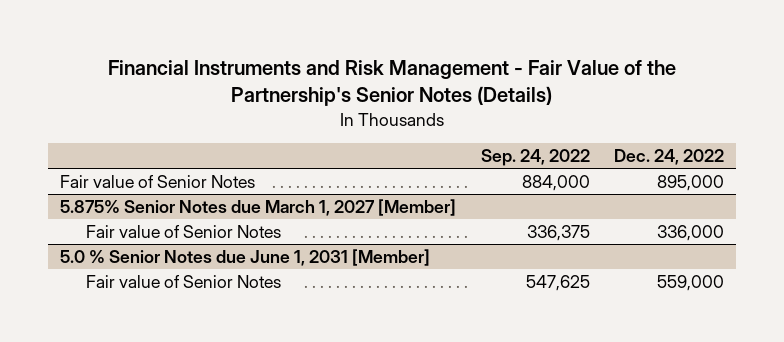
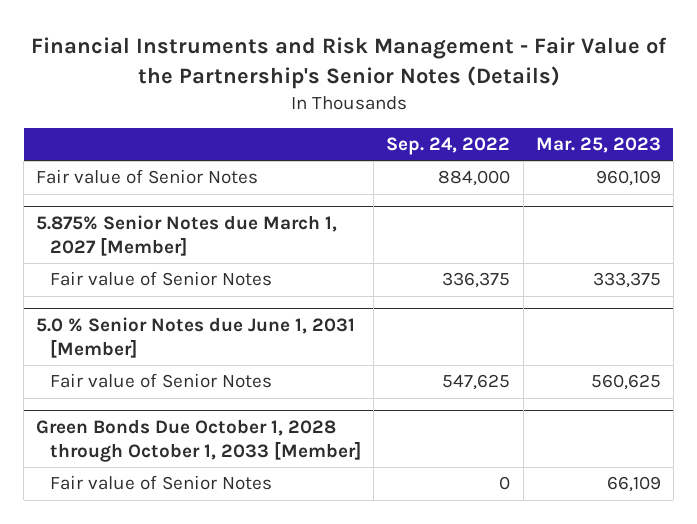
- | Sep. 24, 2022 | Dec. 24, 2022
+ | Sep. 24, 2022 | Mar. 25, 2023
+ Green Bonds Due October 1, 2028 through October 1, 2033 [Member]
+ Fair value of Senior Notes | 0 | 66,109

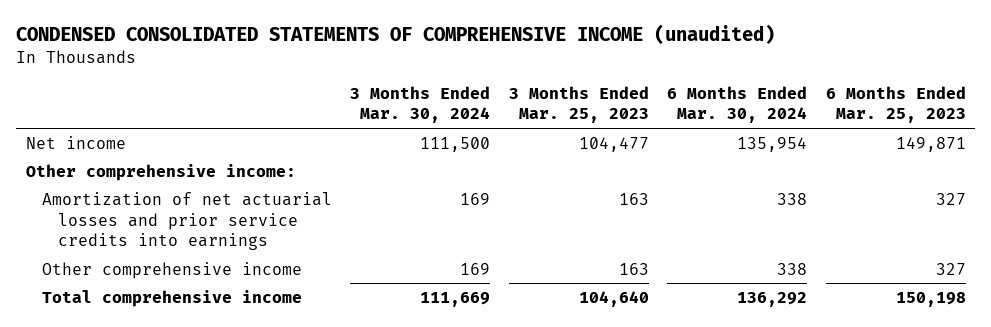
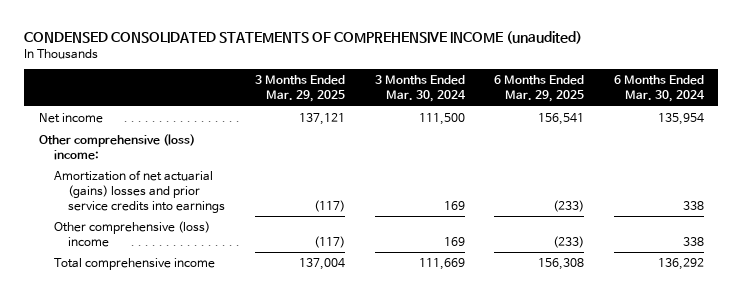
- | 3 Months Ended Mar. 30, 2024 | 3 Months Ended Mar. 25, 2023 | 6 Months Ended Mar. 30, 2024 | 6 Months Ended Mar. 25, 2023
+ | 3 Months Ended Mar. 29, 2025 | 3 Months Ended Mar. 30, 2024 | 6 Months Ended Mar. 29, 2025 | 6 Months Ended Mar. 30, 2024
- Other comprehensive income:
- Amortization of net actuarial losses and prior service credits into earnings | 169 | 163 | 338 | 327
- Other comprehensive income | 169 | 163 | 338 | 327
+ Other comprehensive (loss) income:
+ Amortization of net actuarial (gains) losses and prior service credits into earnings | (117) | 169 | (233) | 338
+ Other comprehensive (loss) income | (117) | 169 | (233) | 338

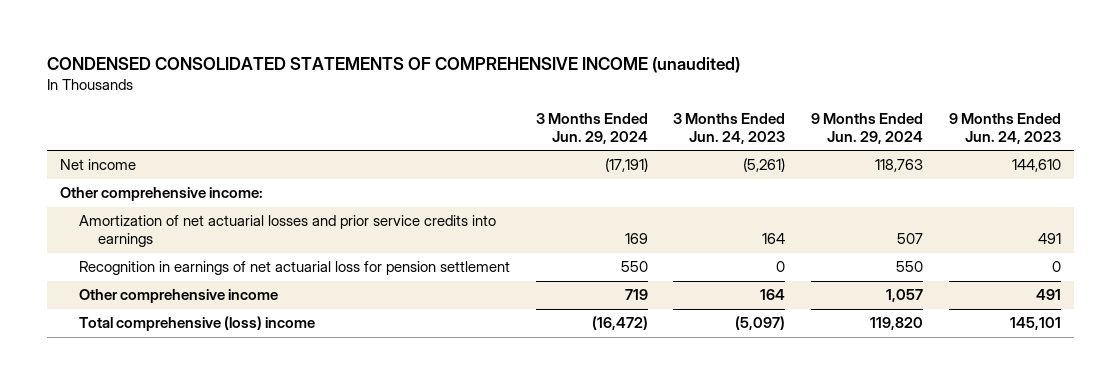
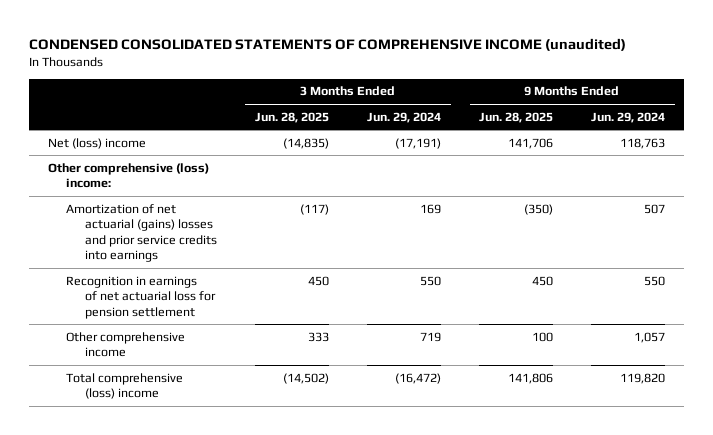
- | 3 Months Ended Jun. 29, 2024 | 3 Months Ended Jun. 24, 2023 | 9 Months Ended Jun. 29, 2024 | 9 Months Ended Jun. 24, 2023
+ | 3 Months Ended Jun. 28, 2025 | 3 Months Ended Jun. 29, 2024 | 9 Months Ended Jun. 28, 2025 | 9 Months Ended Jun. 29, 2024
- Net income | (17,191) | (5,261) | 118,763 | 144,610
- Other comprehensive income:
- Amortization of net actuarial losses and prior service credits into earnings | 169 | 164 | 507 | 491
+ Net (loss) income | (14,835) | (17,191) | 141,706 | 118,763
+ Other comprehensive (loss) income:
+ Amortization of net actuarial (gains) losses and prior service credits into earnings | (117) | 169 | (350) | 507

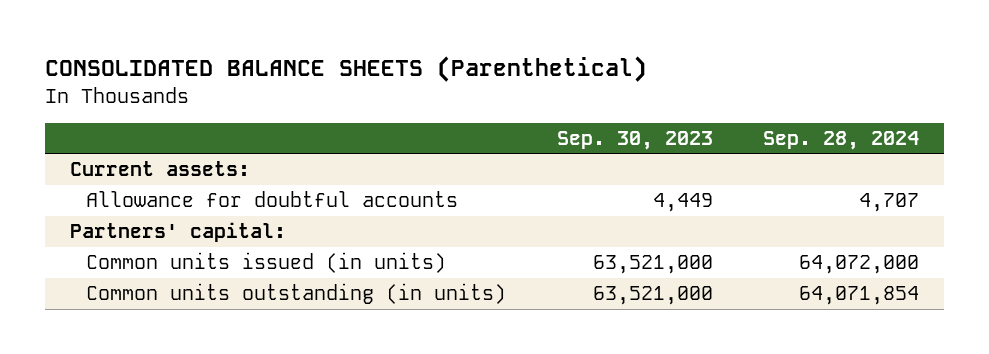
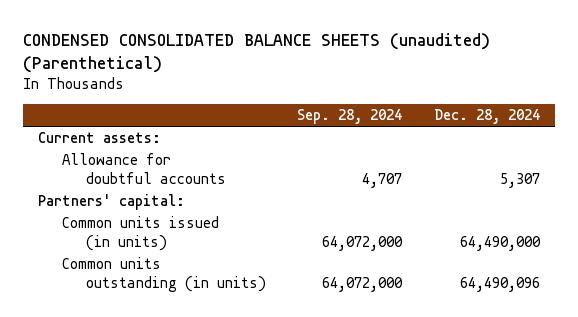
- CONSOLIDATED BALANCE SHEETS (Parenthetical)
+ CONDENSED CONSOLIDATED BALANCE SHEETS (unaudited) (Parenthetical)
- | Sep. 30, 2023 | Sep. 28, 2024
+ | Sep. 28, 2024 | Dec. 28, 2024
- Common units outstanding (in units) | 63,521,000 | 64,071,854
+ Common units outstanding (in units) | 64,072,000 | 64,490,096

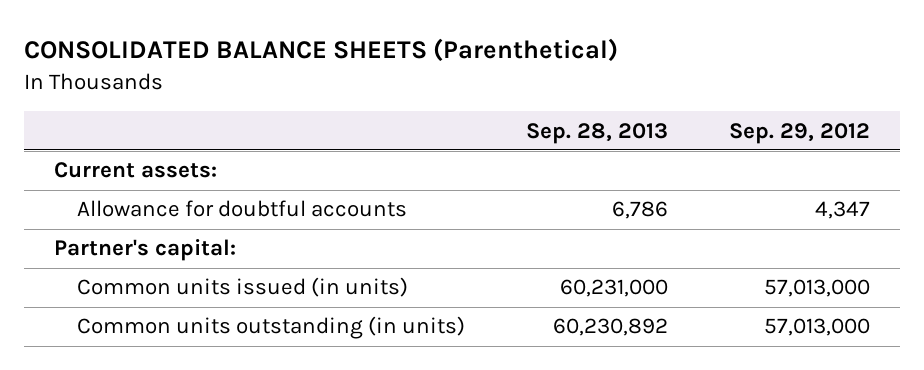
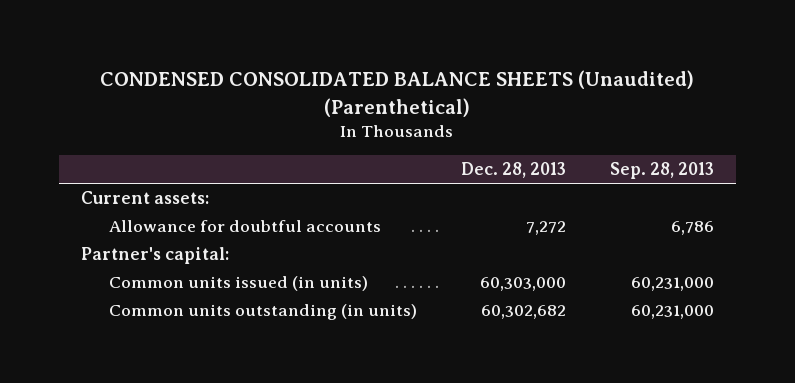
- CONSOLIDATED BALANCE SHEETS (Parenthetical)
+ CONDENSED CONSOLIDATED BALANCE SHEETS (Unaudited) (Parenthetical)
- | Sep. 28, 2013 | Sep. 29, 2012
+ | Dec. 28, 2013 | Sep. 28, 2013
- Common units outstanding (in units) | 60,230,892 | 57,013,000
+ Common units outstanding (in units) | 60,302,682 | 60,231,000

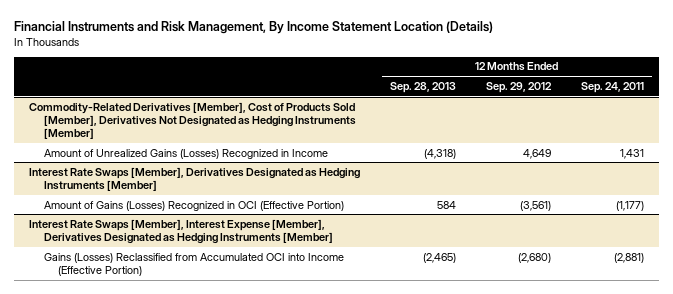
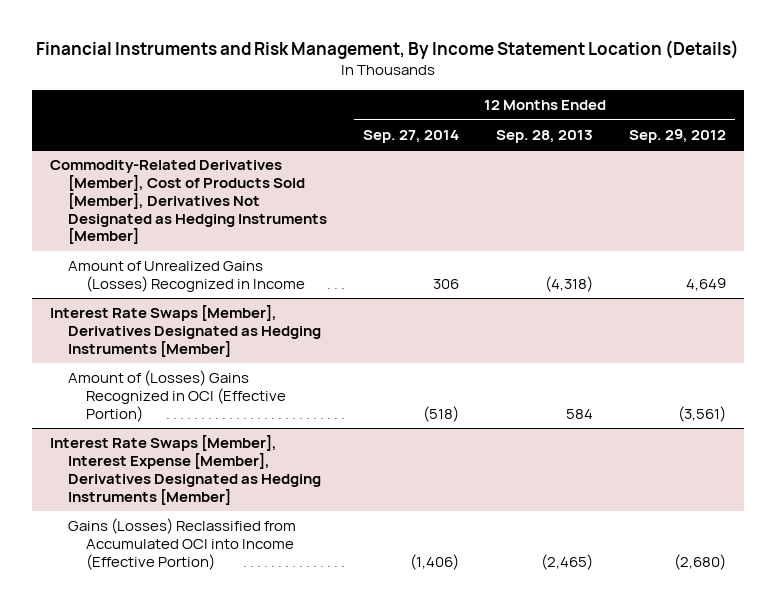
- | 12 Months Ended Sep. 28, 2013 | 12 Months Ended Sep. 29, 2012 | 12 Months Ended Sep. 24, 2011
+ | 12 Months Ended Sep. 27, 2014 | 12 Months Ended Sep. 28, 2013 | 12 Months Ended Sep. 29, 2012
@ Interest Rate Swaps [Member], Derivatives Designated as Hedging Instruments [Member]
- Amount of Gains (Losses) Recognized in OCI (Effective Portion) | 584 | (3,561) | (1,177)
+ Amount of (Losses) Gains Recognized in OCI (Effective Portion) | (518) | 584 | (3,561)

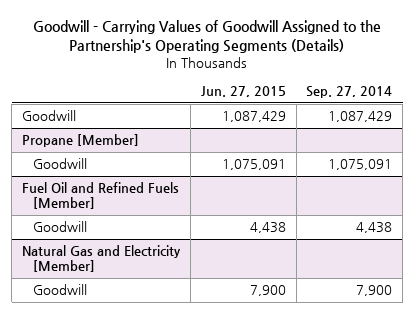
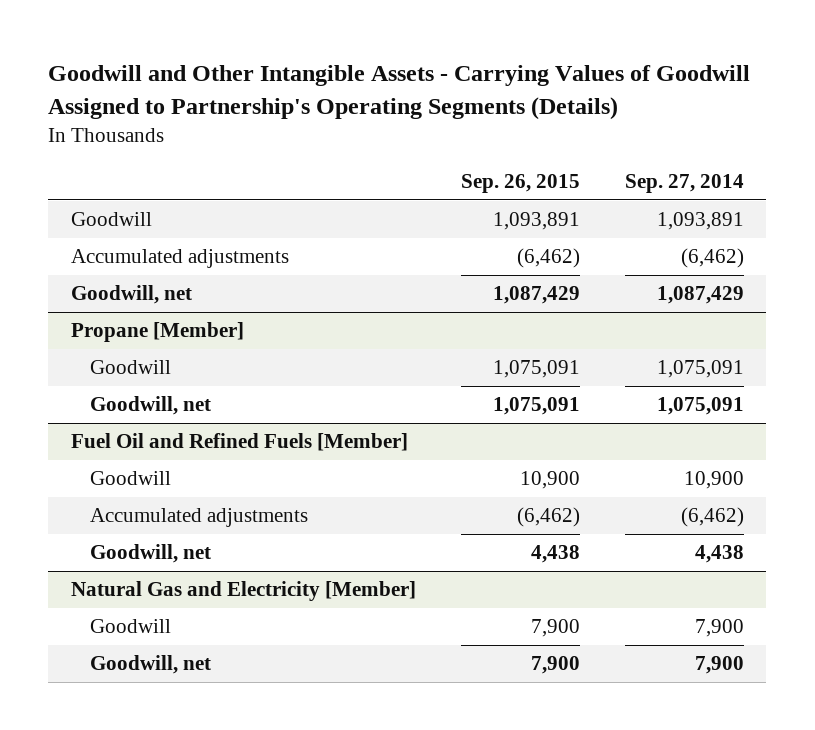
- Goodwill - Carrying Values of Goodwill Assigned to the Partnership's Operating Segments (Details)
+ Goodwill and Other Intangible Assets - Carrying Values of Goodwill Assigned to Partnership's Operating Segments (Details)
- | Jun. 27, 2015 | Sep. 27, 2014
+ | Sep. 26, 2015 | Sep. 27, 2014
- Goodwill | 1,087,429 | 1,087,429
+ Goodwill | 1,093,891 | 1,093,891
+ Accumulated adjustments | (6,462) | (6,462)
+ Goodwill, net | 1,087,429 | 1,087,429
@ Propane [Member]
+ Goodwill, net | 1,075,091 | 1,075,091
@ Fuel Oil and Refined Fuels [Member]
- Goodwill | 4,438 | 4,438
+ Goodwill | 10,900 | 10,900
+ Accumulated adjustments | (6,462) | (6,462)
+ Goodwill, net | 4,438 | 4,438
@ Natural Gas and Electricity [Member]
+ Goodwill, net | 7,900 | 7,900

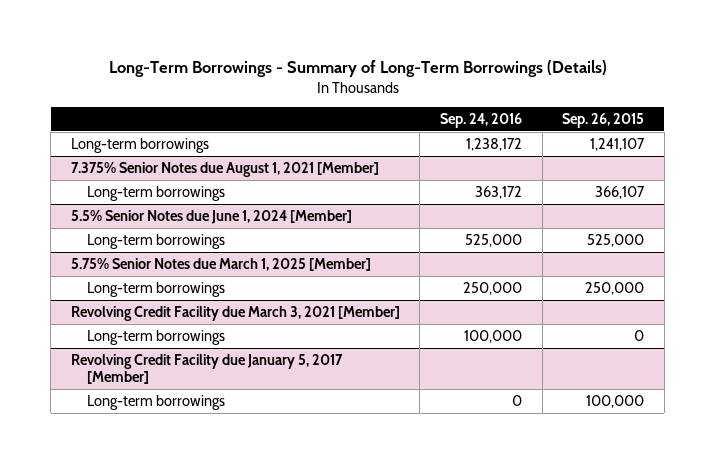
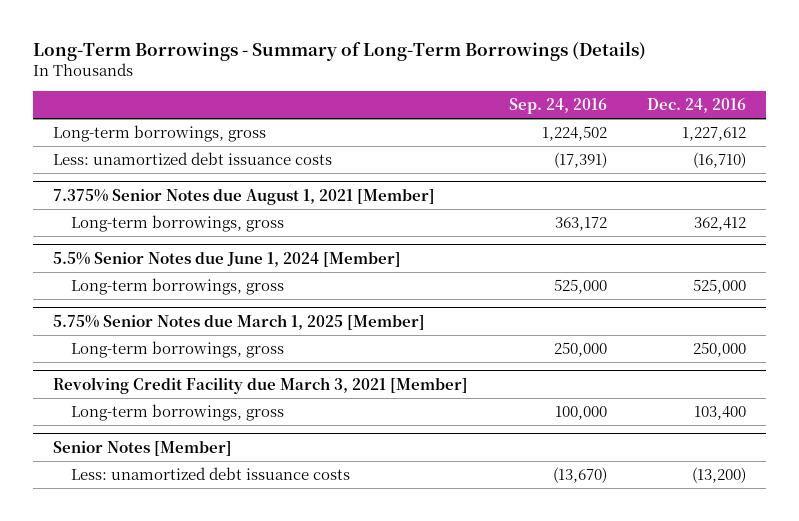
- | Sep. 24, 2016 | Sep. 26, 2015
+ | Sep. 24, 2016 | Dec. 24, 2016
- Long-term borrowings | 1,238,172 | 1,241,107
+ Long-term borrowings, gross | 1,224,502 | 1,227,612
+ Less: unamortized debt issuance costs | (17,391) | (16,710)
@ 7.375% Senior Notes due August 1, 2021 [Member]
- Long-term borrowings | 363,172 | 366,107
+ Long-term borrowings, gross | 363,172 | 362,412
@ 5.5% Senior Notes due June 1, 2024 [Member]
- Long-term borrowings | 525,000 | 525,000
+ Long-term borrowings, gross | 525,000 | 525,000
@ 5.75% Senior Notes due March 1, 2025 [Member]
- Long-term borrowings | 250,000 | 250,000
+ Long-term borrowings, gross | 250,000 | 250,000
@ Revolving Credit Facility due March 3, 2021 [Member]
- Long-term borrowings | 100,000 | 0
- Revolving Credit Facility due January 5, 2017 [Member]
- Long-term borrowings | 0 | 100,000
@ Revolving Credit Facility due March 3, 2021 [Member]
+ Long-term borrowings, gross | 100,000 | 103,400
+ Senior Notes [Member]
+ Less: unamortized debt issuance costs | (13,670) | (13,200)

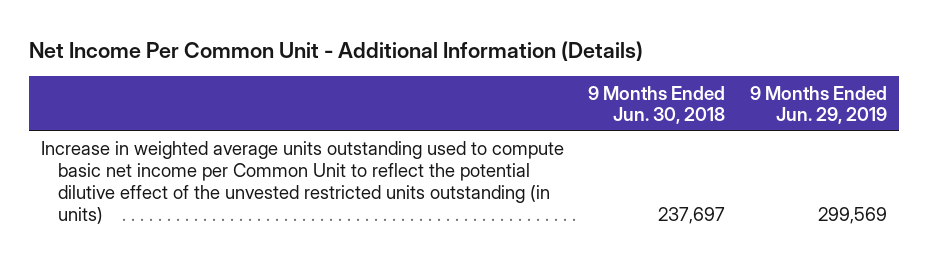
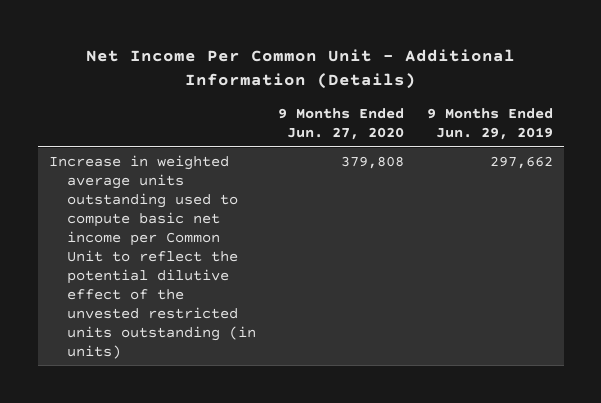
- | 9 Months Ended Jun. 30, 2018 | 9 Months Ended Jun. 29, 2019
+ | 9 Months Ended Jun. 27, 2020 | 9 Months Ended Jun. 29, 2019
- Increase in weighted average units outstanding used to compute basic net income per Common Unit to reflect the potential dilutive effect of the unvested restricted units outstanding (in units) | 237,697 | 299,569
+ Increase in weighted average units outstanding used to compute basic net income per Common Unit to reflect the potential dilutive effect of the unvested restricted units outstanding (in units) | 379,808 | 297,662

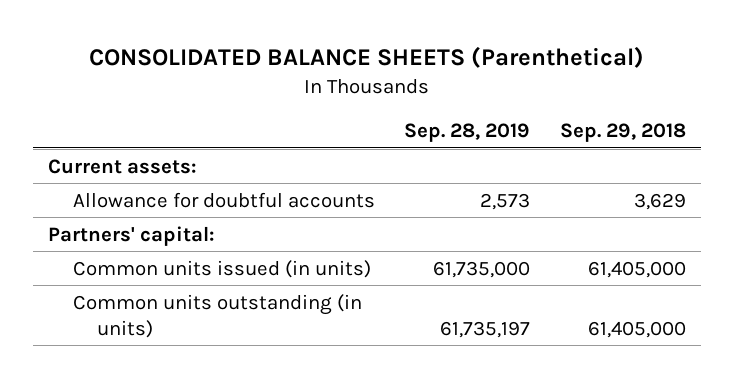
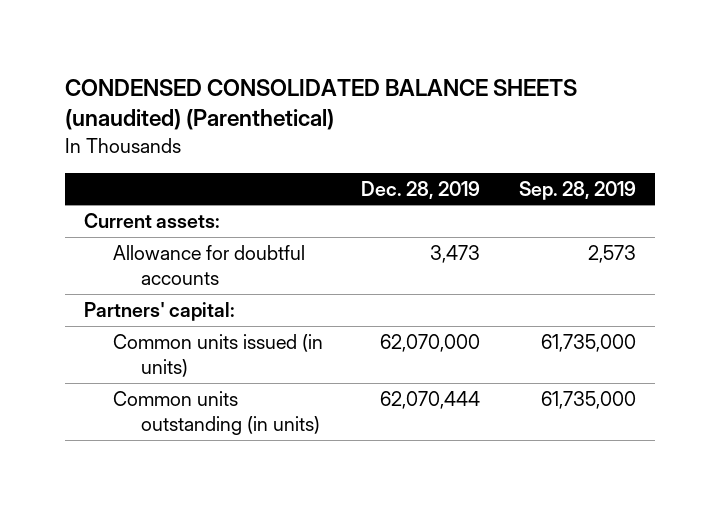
- CONSOLIDATED BALANCE SHEETS (Parenthetical)
+ CONDENSED CONSOLIDATED BALANCE SHEETS (unaudited) (Parenthetical)
- | Sep. 28, 2019 | Sep. 29, 2018
+ | Dec. 28, 2019 | Sep. 28, 2019
- Common units outstanding (in units) | 61,735,197 | 61,405,000
+ Common units outstanding (in units) | 62,070,444 | 61,735,000

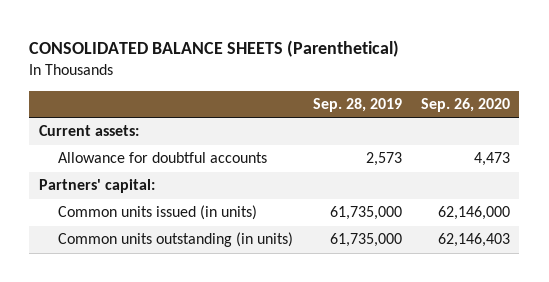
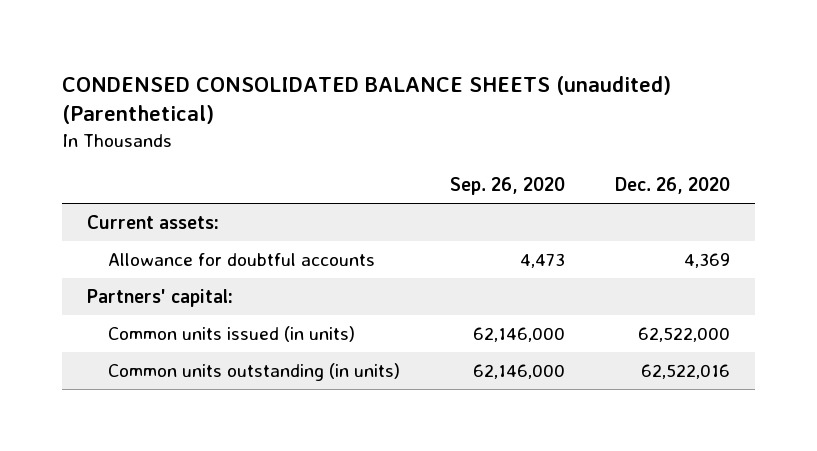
- CONSOLIDATED BALANCE SHEETS (Parenthetical)
+ CONDENSED CONSOLIDATED BALANCE SHEETS (unaudited) (Parenthetical)
- | Sep. 28, 2019 | Sep. 26, 2020
+ | Sep. 26, 2020 | Dec. 26, 2020
- Common units outstanding (in units) | 61,735,000 | 62,146,403
+ Common units outstanding (in units) | 62,146,000 | 62,522,016

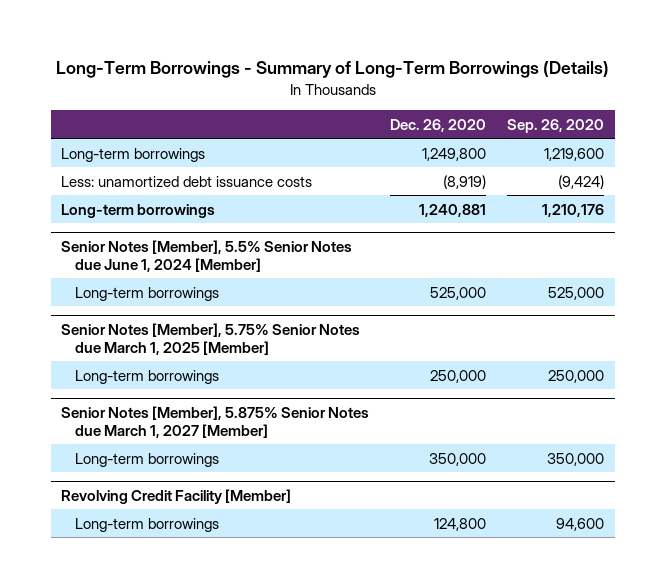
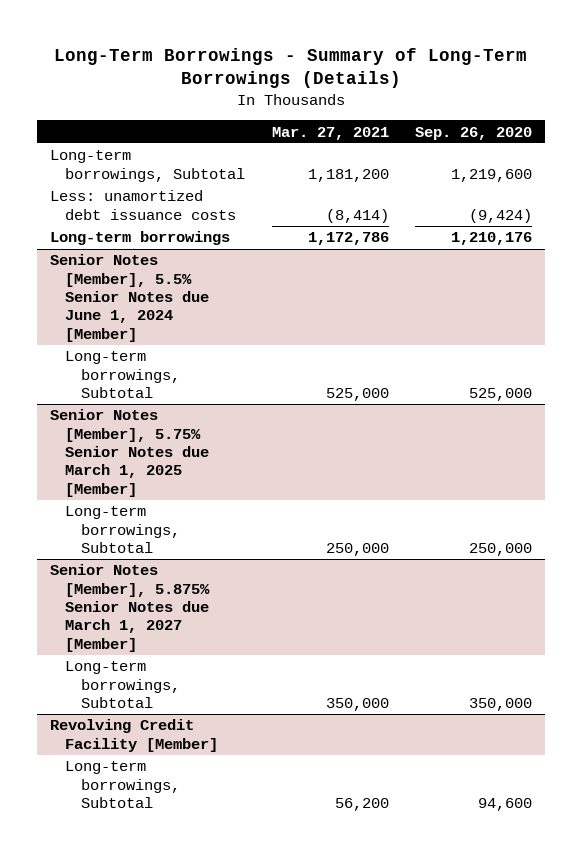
- | Dec. 26, 2020 | Sep. 26, 2020
+ | Mar. 27, 2021 | Sep. 26, 2020
- Long-term borrowings | 1,249,800 | 1,219,600
+ Long-term borrowings, Subtotal | 1,181,200 | 1,219,600
@ Senior Notes [Member], 5.5% Senior Notes due June 1, 2024 [Member]
- Long-term borrowings | 525,000 | 525,000
+ Long-term borrowings, Subtotal | 525,000 | 525,000
@ Senior Notes [Member], 5.75% Senior Notes due March 1, 2025 [Member]
- Long-term borrowings | 250,000 | 250,000
+ Long-term borrowings, Subtotal | 250,000 | 250,000
@ Senior Notes [Member], 5.875% Senior Notes due March 1, 2027 [Member]
- Long-term borrowings | 350,000 | 350,000
+ Long-term borrowings, Subtotal | 350,000 | 350,000
@ Revolving Credit Facility [Member]
- Long-term borrowings | 124,800 | 94,600
+ Long-term borrowings, Subtotal | 56,200 | 94,600

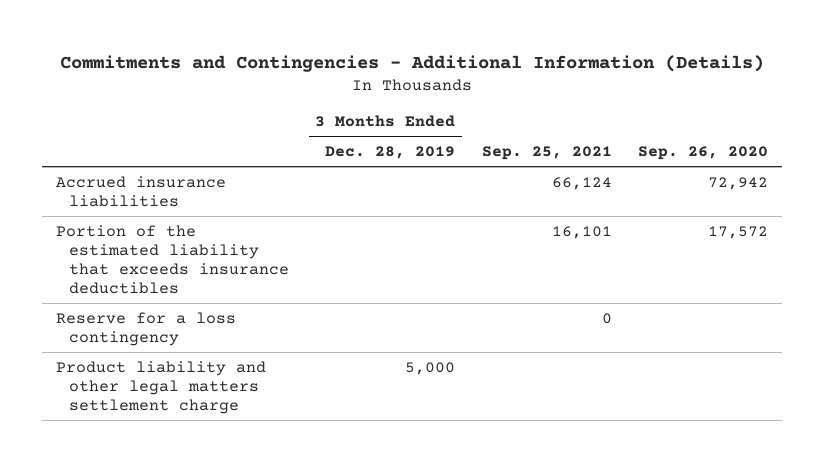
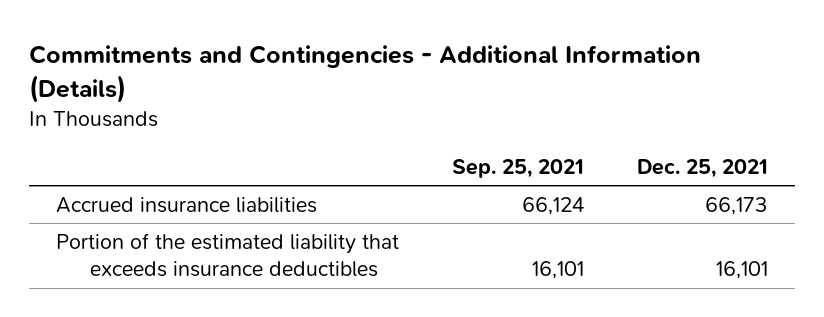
- | 3 Months Ended Dec. 28, 2019 | Sep. 25, 2021 | Sep. 26, 2020
+ | Sep. 25, 2021 | Dec. 25, 2021
- Reserve for a loss contingency | | 0 |
- Product liability and other legal matters settlement charge | 5,000 | |

